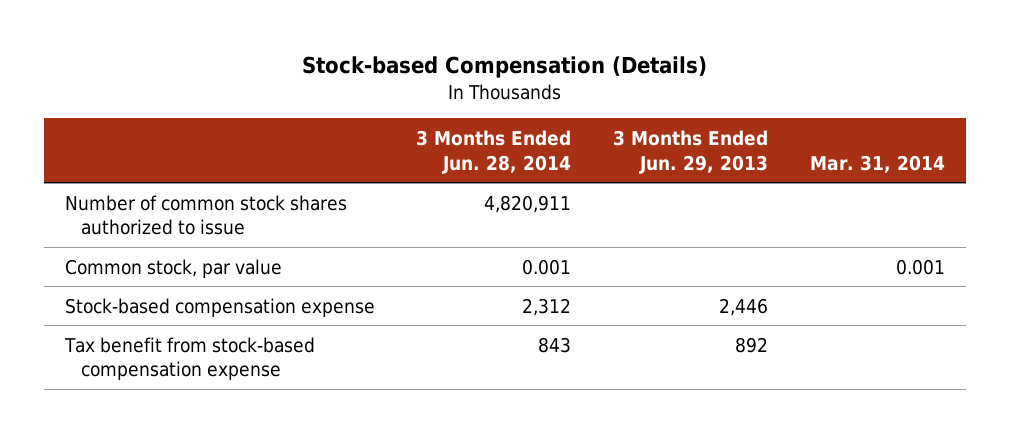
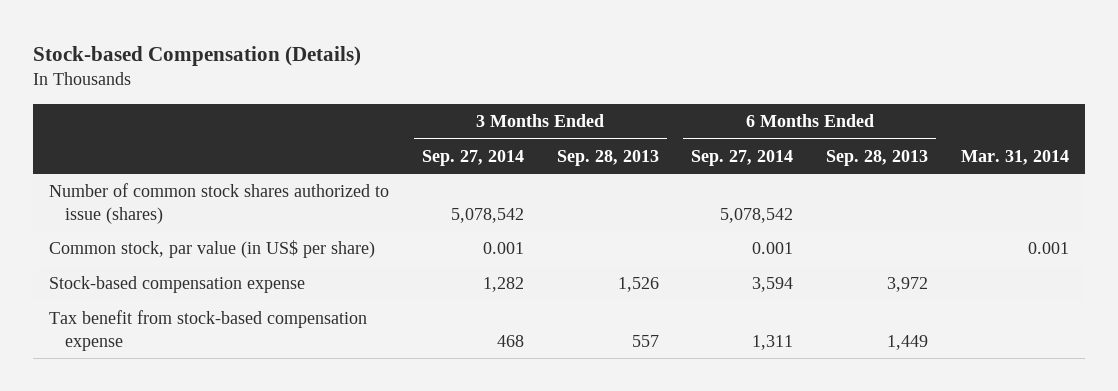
- | 3 Months Ended Jun. 28, 2014 | 3 Months Ended Jun. 29, 2013 | Mar. 31, 2014
+ | 3 Months Ended Sep. 27, 2014 | 3 Months Ended Sep. 28, 2013 | 6 Months Ended Sep. 27, 2014 | 6 Months Ended Sep. 28, 2013 | Mar. 31, 2014
- Number of common stock shares authorized to issue | 4,820,911 | |
- Common stock, par value | 0.001 | | 0.001
+ Number of common stock shares authorized to issue (shares) | 5,078,542 | | 5,078,542 | |
+ Common stock, par value (in US$ per share) | 0.001 | | 0.001 | | 0.001

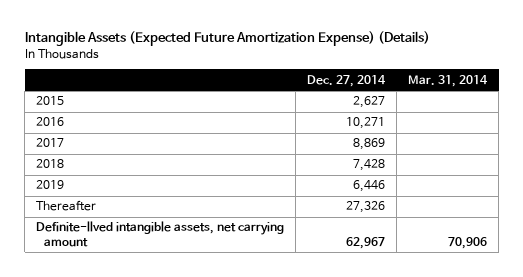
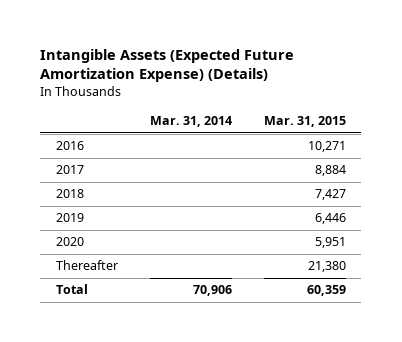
- | Dec. 27, 2014 | Mar. 31, 2014
+ | Mar. 31, 2014 | Mar. 31, 2015
- 2015 | 2,627 |
+ 2020 | | 5,951
- Definite-llved intangible assets, net carrying amount | 62,967 | 70,906
+ Total | 70,906 | 60,359

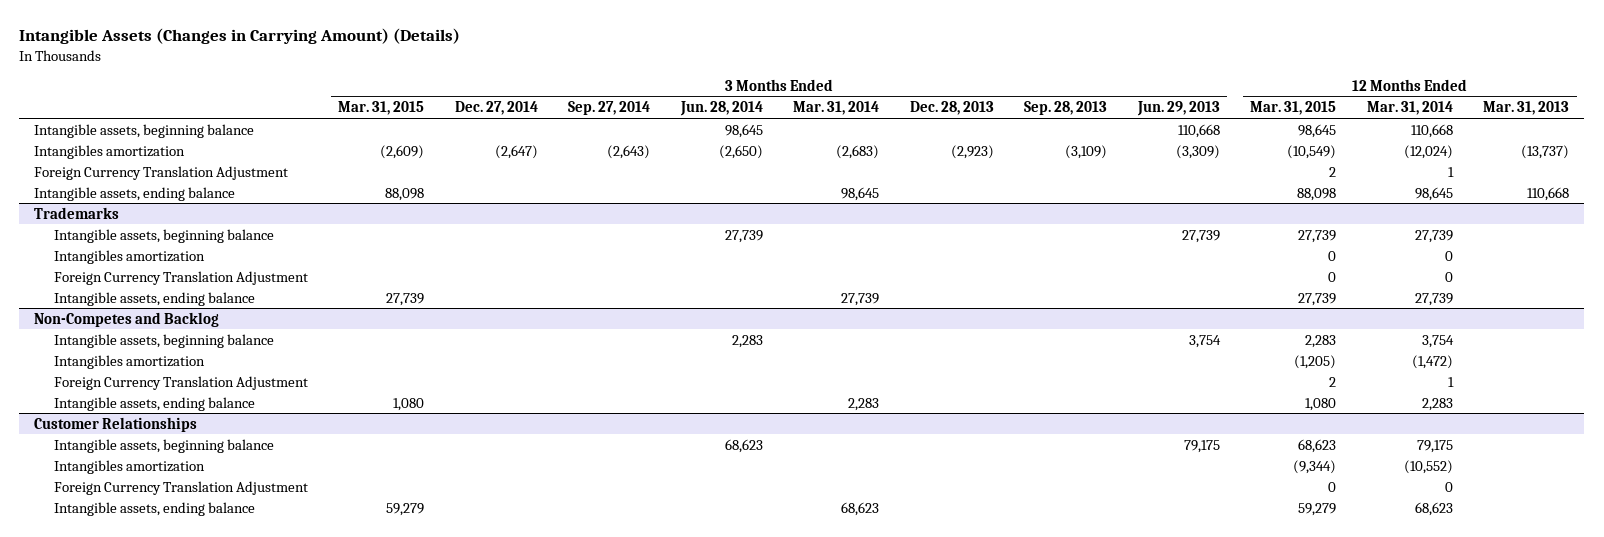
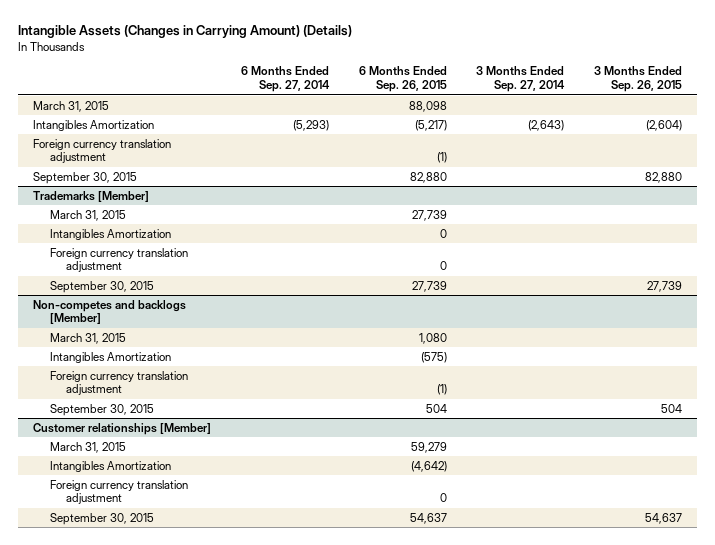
- | 3 Months Ended Mar. 31, 2015 | 3 Months Ended Dec. 27, 2014 | 3 Months Ended Sep. 27, 2014 | 3 Months Ended Jun. 28, 2014 | 3 Months Ended Mar. 31, 2014 | 3 Months Ended Dec. 28, 2013 | 3 Months Ended Sep. 28, 2013 | 3 Months Ended Jun. 29, 2013 | 12 Months Ended Mar. 31, 2015 | 12 Months Ended Mar. 31, 2014 | 12 Months Ended Mar. 31, 2013
+ | 6 Months Ended Sep. 27, 2014 | 6 Months Ended Sep. 26, 2015 | 3 Months Ended Sep. 27, 2014 | 3 Months Ended Sep. 26, 2015
- Intangible assets, beginning balance | | | | 98,645 | | | | 110,668 | 98,645 | 110,668 |
- Intangibles amortization | (2,609) | (2,647) | (2,643) | (2,650) | (2,683) | (2,923) | (3,109) | (3,309) | (10,549) | (12,024) | (13,737)
- Foreign Currency Translation Adjustment | | | | | | | | | 2 | 1 |
- Intangible assets, ending balance | 88,098 | | | | 98,645 | | | | 88,098 | 98,645 | 110,668
- Trademarks
- Intangible assets, beginning balance | | | | 27,739 | | | | 27,739 | 27,739 | 27,739 |
- Intangibles amortization | | | | | | | | | 0 | 0 |
- Foreign Currency Translation Adjustment | | | | | | | | | 0 | 0 |
- Intangible assets, ending balance | 27,739 | | | | 27,739 | | | | 27,739 | 27,739 |
- Non-Competes and Backlog
- Intangible assets, beginning balance | | | | 2,283 | | | | 3,754 | 2,283 | 3,754 |
- Intangibles amortization | | | | | | | | | (1,205) | (1,472) |
- Foreign Currency Translation Adjustment | | | | | | | | | 2 | 1 |
- Intangible assets, ending balance | 1,080 | | | | 2,283 | | | | 1,080 | 2,283 |
- Customer Relationships
- Intangible assets, beginning balance | | | | 68,623 | | | | 79,175 | 68,623 | 79,175 |
- Intangibles amortization | | | | | | | | | (9,344) | (10,552) |
- Foreign Currency Translation Adjustment | | | | | | | | | 0 | 0 |
- Intangible assets, ending balance | 59,279 | | | | 68,623 | | | | 59,279 | 68,623 |
+ March 31, 2015 | | 88,098 | |
+ Intangibles Amortization | (5,293) | (5,217) | (2,643) | (2,604)
+ Foreign currency translation adjustment | | (1) | |
+ September 30, 2015 | | 82,880 | | 82,880
+ Trademarks [Member]
+ March 31, 2015 | | 27,739 | |
+ Intangibles Amortization | | 0 | |
+ Foreign currency translation adjustment | | 0 | |
+ September 30, 2015 | | 27,739 | | 27,739
+ Non-competes and backlogs [Member]
+ March 31, 2015 | | 1,080 | |
+ Intangibles Amortization | | (575) | |
+ Foreign currency translation adjustment | | (1) | |
+ September 30, 2015 | | 504 | | 504
+ Customer relationships [Member]
+ March 31, 2015 | | 59,279 | |
+ Intangibles Amortization | | (4,642) | |
+ Foreign currency translation adjustment | | 0 | |
+ September 30, 2015 | | 54,637 | | 54,637

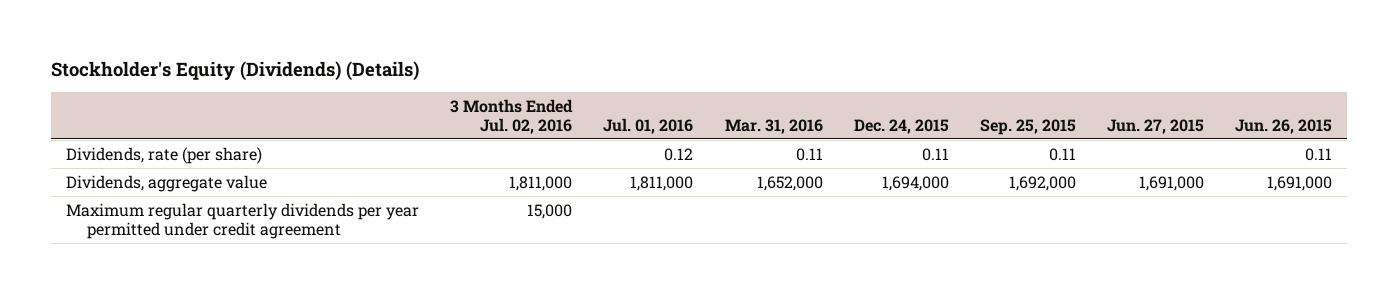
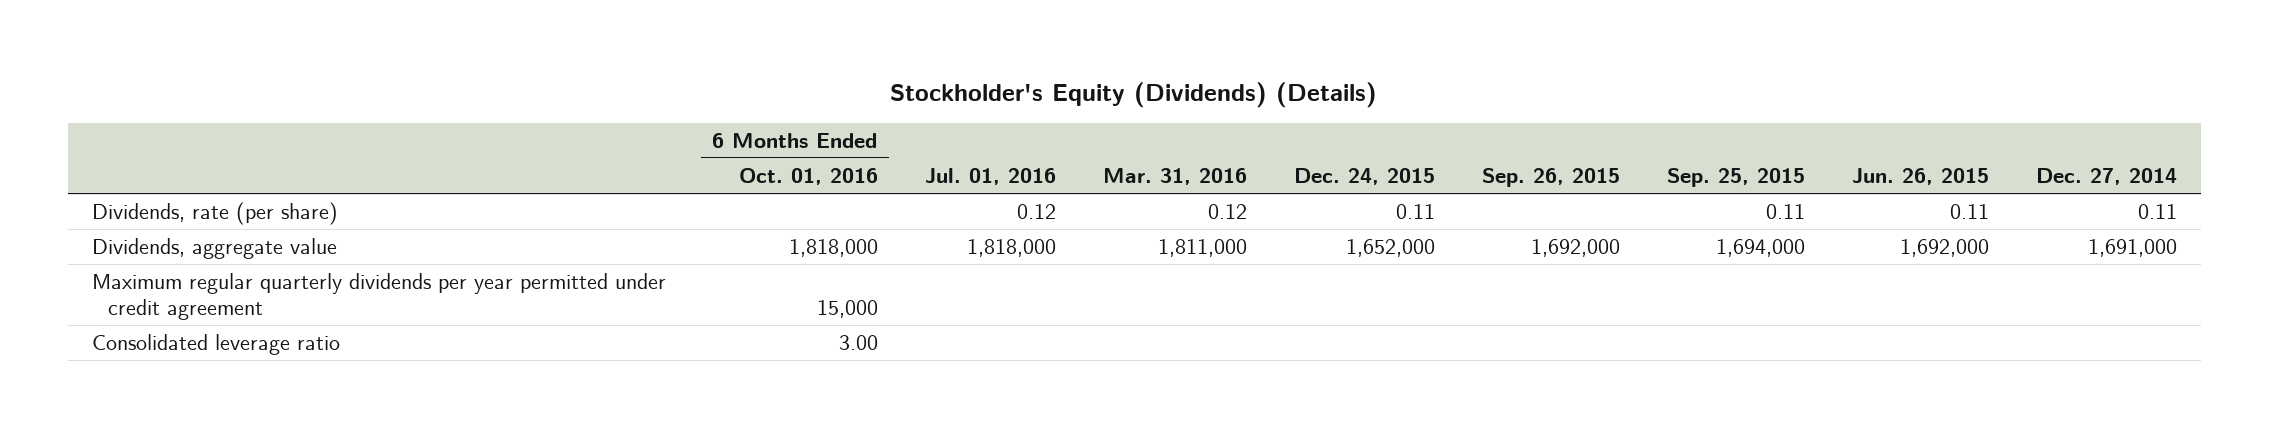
- | 3 Months Ended Jul. 02, 2016 | Jul. 01, 2016 | Mar. 31, 2016 | Dec. 24, 2015 | Sep. 25, 2015 | Jun. 27, 2015 | Jun. 26, 2015
+ | 6 Months Ended Oct. 01, 2016 | Jul. 01, 2016 | Mar. 31, 2016 | Dec. 24, 2015 | Sep. 26, 2015 | Sep. 25, 2015 | Jun. 26, 2015 | Dec. 27, 2014
- Dividends, rate (per share) | | 0.12 | 0.11 | 0.11 | 0.11 | | 0.11
- Dividends, aggregate value | 1,811,000 | 1,811,000 | 1,652,000 | 1,694,000 | 1,692,000 | 1,691,000 | 1,691,000
+ Dividends, rate (per share) | | 0.12 | 0.12 | 0.11 | | 0.11 | 0.11 | 0.11
+ Dividends, aggregate value | 1,818,000 | 1,818,000 | 1,811,000 | 1,652,000 | 1,692,000 | 1,694,000 | 1,692,000 | 1,691,000
+ Consolidated leverage ratio | 3.00 | | | | | | |

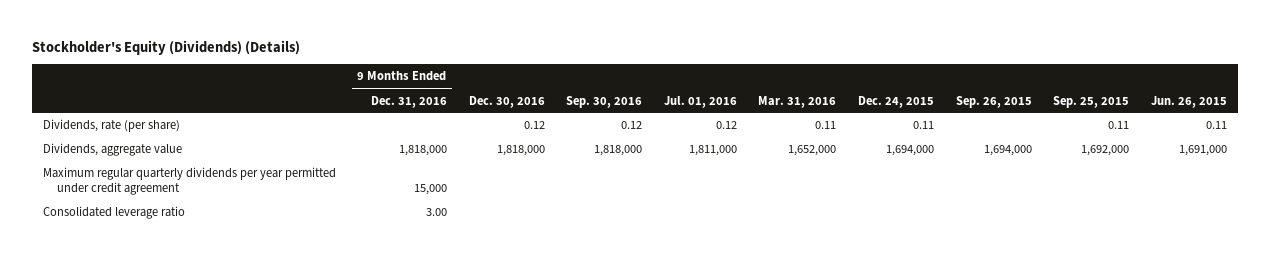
- | 6 Months Ended Oct. 01, 2016 | Jul. 01, 2016 | Mar. 31, 2016 | Dec. 24, 2015 | Sep. 26, 2015 | Sep. 25, 2015 | Jun. 26, 2015 | Dec. 27, 2014
+ | 9 Months Ended Dec. 31, 2016 | Dec. 30, 2016 | Sep. 30, 2016 | Jul. 01, 2016 | Mar. 31, 2016 | Dec. 24, 2015 | Sep. 26, 2015 | Sep. 25, 2015 | Jun. 26, 2015
- Dividends, rate (per share) | | 0.12 | 0.12 | 0.11 | | 0.11 | 0.11 | 0.11
- Dividends, aggregate value | 1,818,000 | 1,818,000 | 1,811,000 | 1,652,000 | 1,692,000 | 1,694,000 | 1,692,000 | 1,691,000
+ Dividends, rate (per share) | | 0.12 | 0.12 | 0.12 | 0.11 | 0.11 | | 0.11 | 0.11
+ Dividends, aggregate value | 1,818,000 | 1,818,000 | 1,818,000 | 1,811,000 | 1,652,000 | 1,694,000 | 1,694,000 | 1,692,000 | 1,691,000

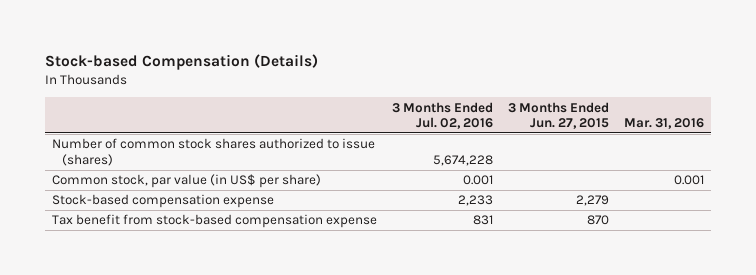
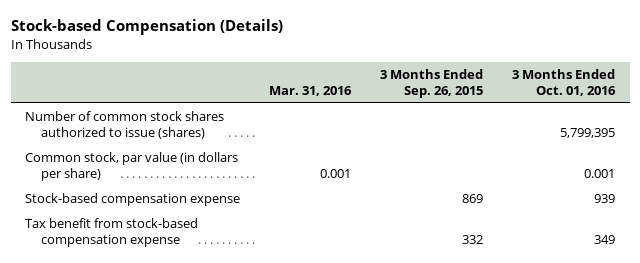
- | 3 Months Ended Jul. 02, 2016 | 3 Months Ended Jun. 27, 2015 | Mar. 31, 2016
+ | Mar. 31, 2016 | 3 Months Ended Sep. 26, 2015 | 3 Months Ended Oct. 01, 2016
- Common stock, par value (in US$ per share) | 0.001 | | 0.001
+ Common stock, par value (in dollars per share) | 0.001 | | 0.001

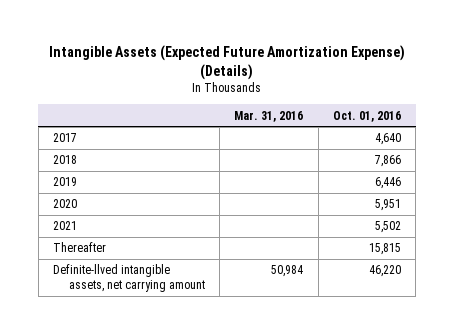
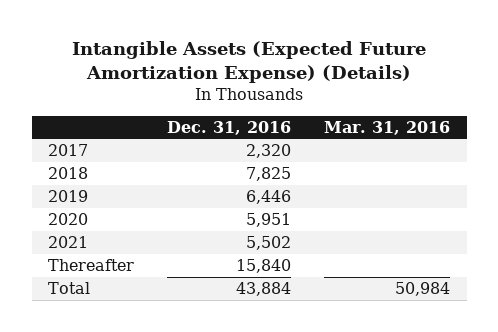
- | Mar. 31, 2016 | Oct. 01, 2016
+ | Dec. 31, 2016 | Mar. 31, 2016
- Definite-llved intangible assets, net carrying amount | 50,984 | 46,220
+ Total | 43,884 | 50,984

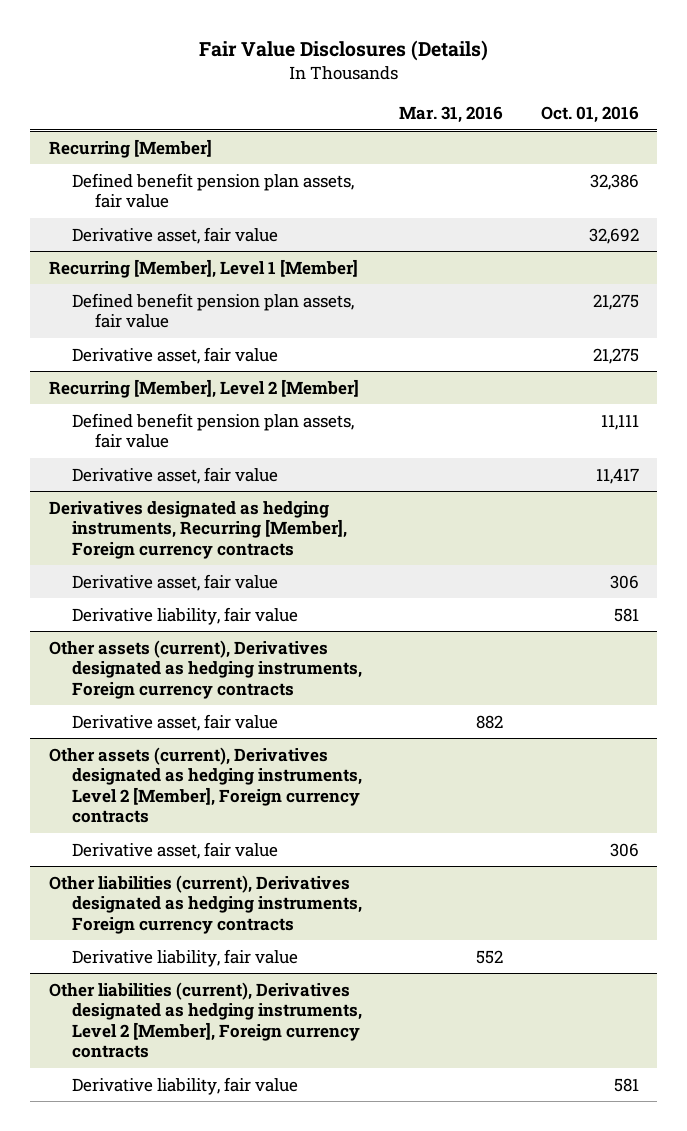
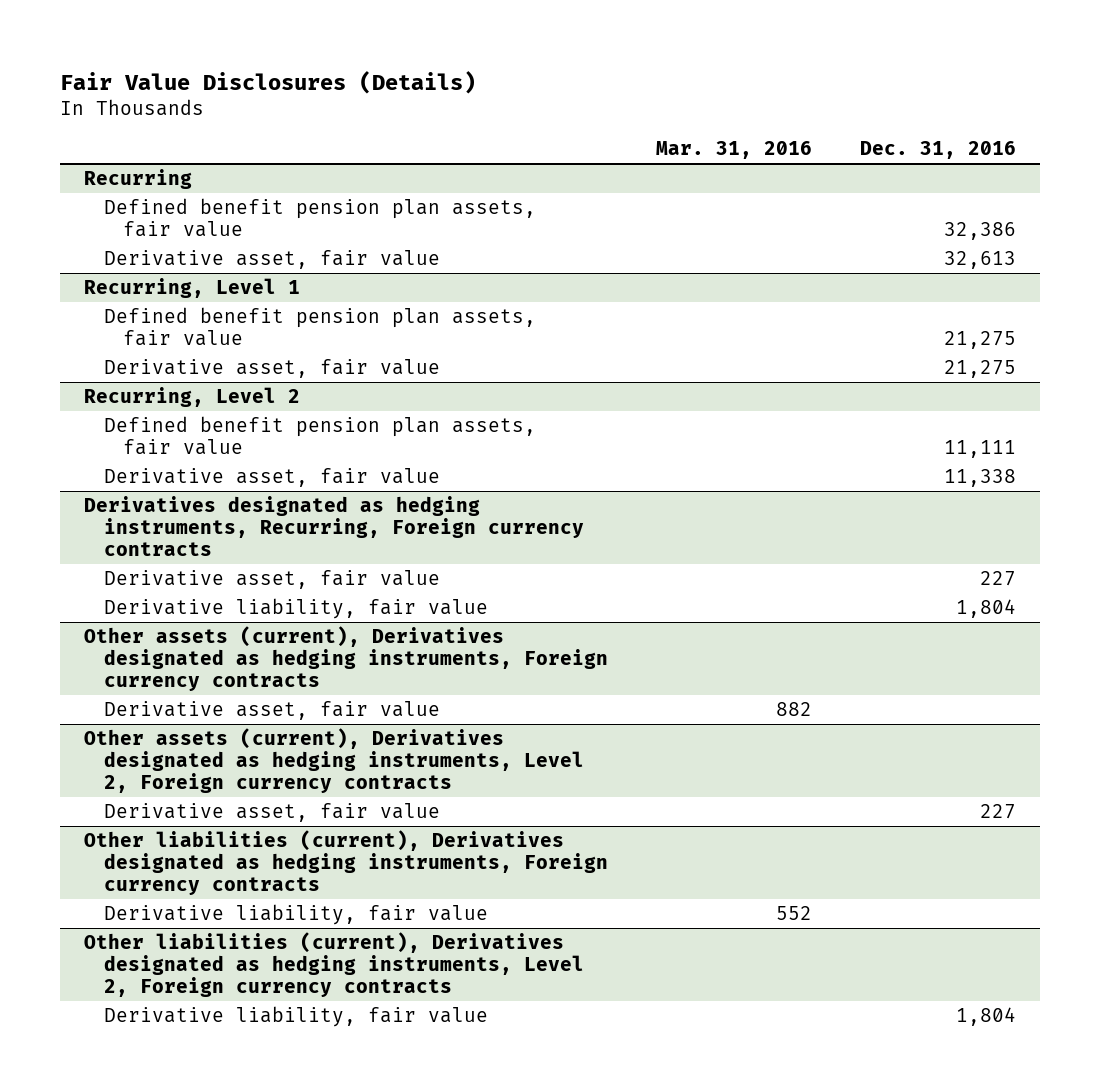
- | Mar. 31, 2016 | Oct. 01, 2016
+ | Mar. 31, 2016 | Dec. 31, 2016
- Recurring [Member]
+ Recurring
- Recurring [Member], Level 1 [Member]
+ Recurring, Level 1
- Recurring [Member], Level 2 [Member]
+ Recurring, Level 2
- Derivatives designated as hedging instruments, Recurring [Member], Foreign currency contracts
+ Derivatives designated as hedging instruments, Recurring, Foreign currency contracts
- Other assets (current), Derivatives designated as hedging instruments, Level 2 [Member], Foreign currency contracts
+ Other assets (current), Derivatives designated as hedging instruments, Level 2, Foreign currency contracts
- Other liabilities (current), Derivatives designated as hedging instruments, Level 2 [Member], Foreign currency contracts
+ Other liabilities (current), Derivatives designated as hedging instruments, Level 2, Foreign currency contracts

